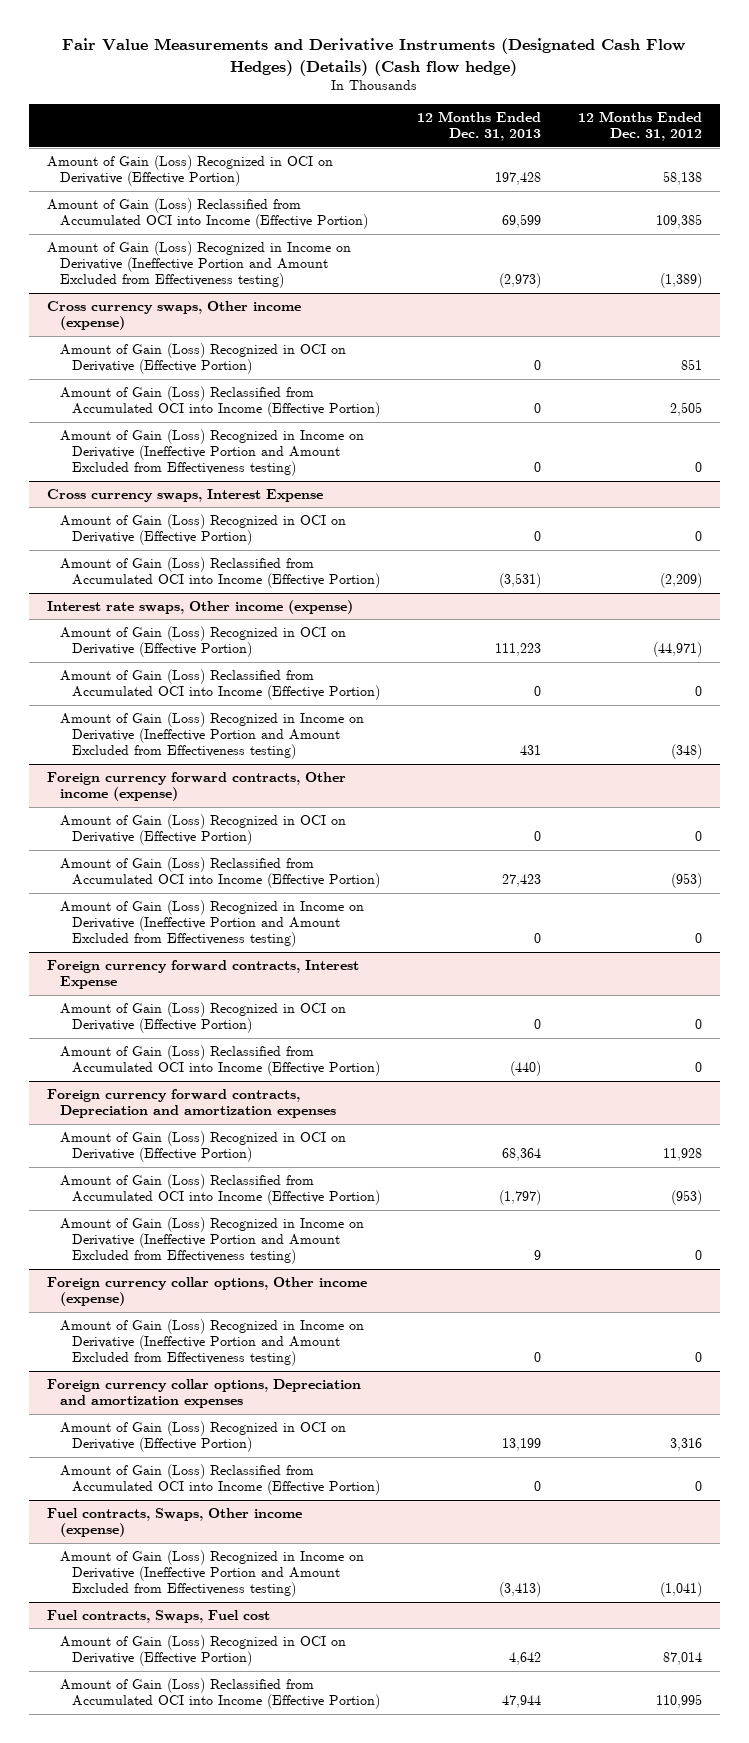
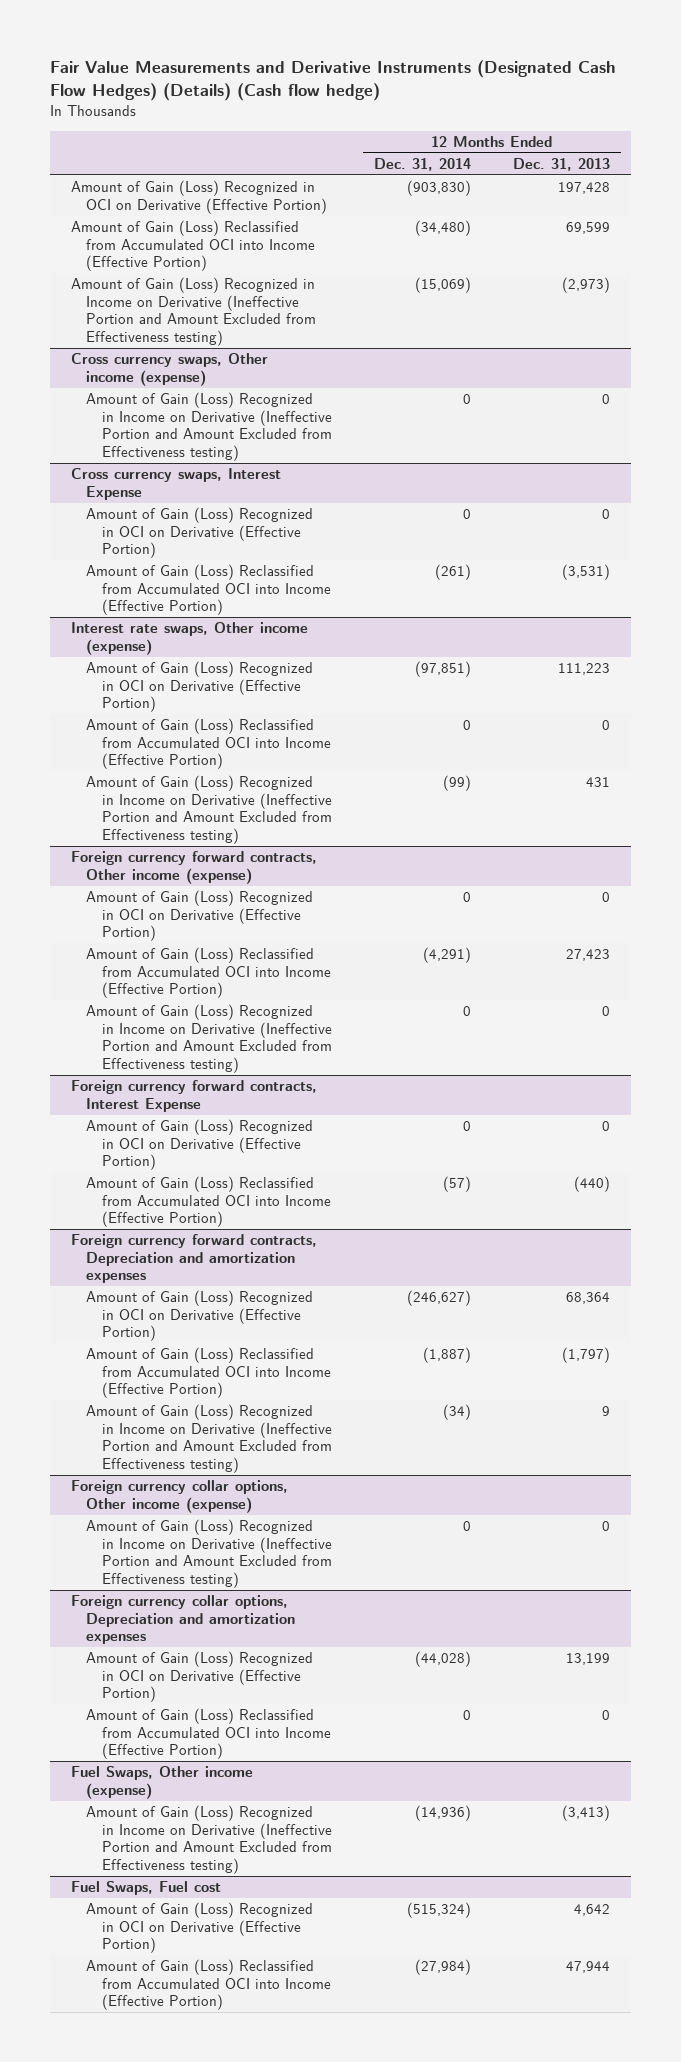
- | 12 Months Ended Dec. 31, 2013 | 12 Months Ended Dec. 31, 2012
+ | 12 Months Ended Dec. 31, 2014 | 12 Months Ended Dec. 31, 2013
@ Cross currency swaps, Other income (expense)
- Amount of Gain (Loss) Recognized in OCI on Derivative (Effective Portion) | 0 | 851
- Amount of Gain (Loss) Reclassified from Accumulated OCI into Income (Effective Portion) | 0 | 2,505
- Fuel contracts, Swaps, Other income (expense)
+ Fuel Swaps, Other income (expense)
- Fuel contracts, Swaps, Fuel cost
+ Fuel Swaps, Fuel cost

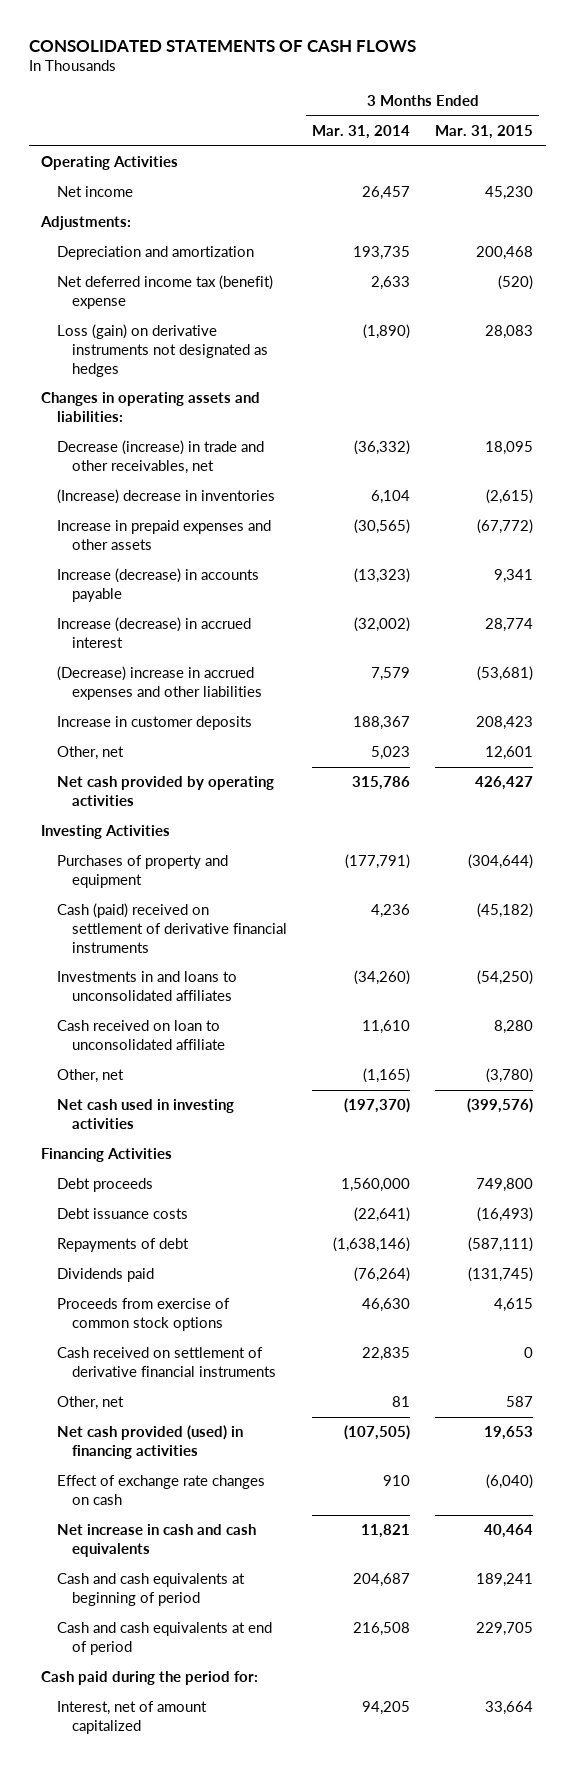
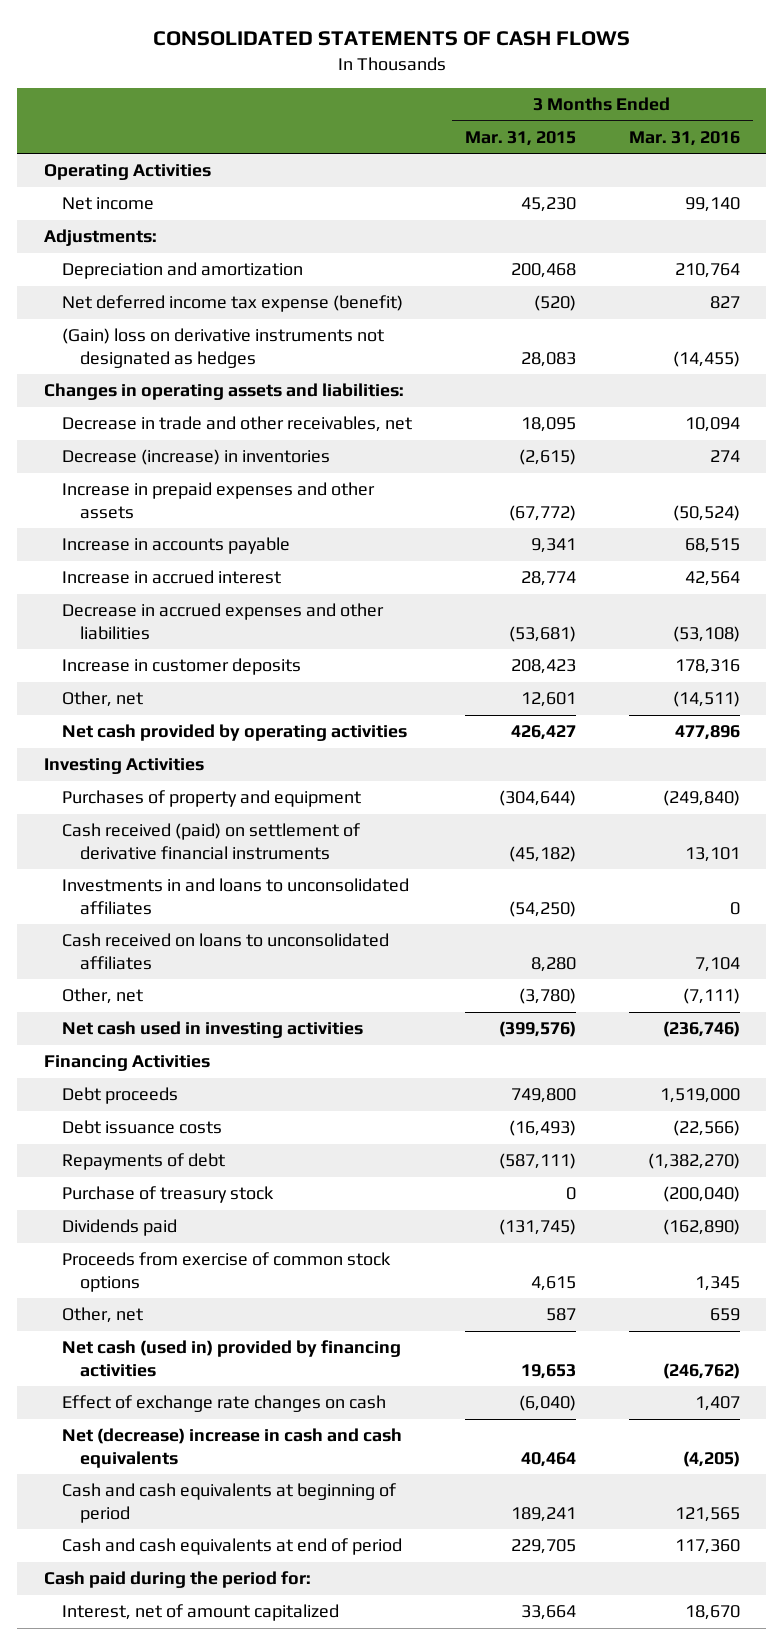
- | 3 Months Ended Mar. 31, 2014 | 3 Months Ended Mar. 31, 2015
+ | 3 Months Ended Mar. 31, 2015 | 3 Months Ended Mar. 31, 2016
- Net deferred income tax (benefit) expense | 2,633 | (520)
- Loss (gain) on derivative instruments not designated as hedges | (1,890) | 28,083
+ Net deferred income tax expense (benefit) | (520) | 827
+ (Gain) loss on derivative instruments not designated as hedges | 28,083 | (14,455)
- Decrease (increase) in trade and other receivables, net | (36,332) | 18,095
- (Increase) decrease in inventories | 6,104 | (2,615)
+ Decrease in trade and other receivables, net | 18,095 | 10,094
+ Decrease (increase) in inventories | (2,615) | 274
- Increase (decrease) in accounts payable | (13,323) | 9,341
- Increase (decrease) in accrued interest | (32,002) | 28,774
- (Decrease) increase in accrued expenses and other liabilities | 7,579 | (53,681)
+ Increase in accounts payable | 9,341 | 68,515
+ Increase in accrued interest | 28,774 | 42,564
+ Decrease in accrued expenses and other liabilities | (53,681) | (53,108)
- Cash (paid) received on settlement of derivative financial instruments | 4,236 | (45,182)
+ Cash received (paid) on settlement of derivative financial instruments | (45,182) | 13,101
- Cash received on loan to unconsolidated affiliate | 11,610 | 8,280
+ Cash received on loans to unconsolidated affiliates | 8,280 | 7,104
+ Purchase of treasury stock | 0 | (200,040)
- Cash received on settlement of derivative financial instruments | 22,835 | 0
- Net cash provided (used) in financing activities | (107,505) | 19,653
+ Net cash (used in) provided by financing activities | 19,653 | (246,762)
- Net increase in cash and cash equivalents | 11,821 | 40,464
+ Net (decrease) increase in cash and cash equivalents | 40,464 | (4,205)

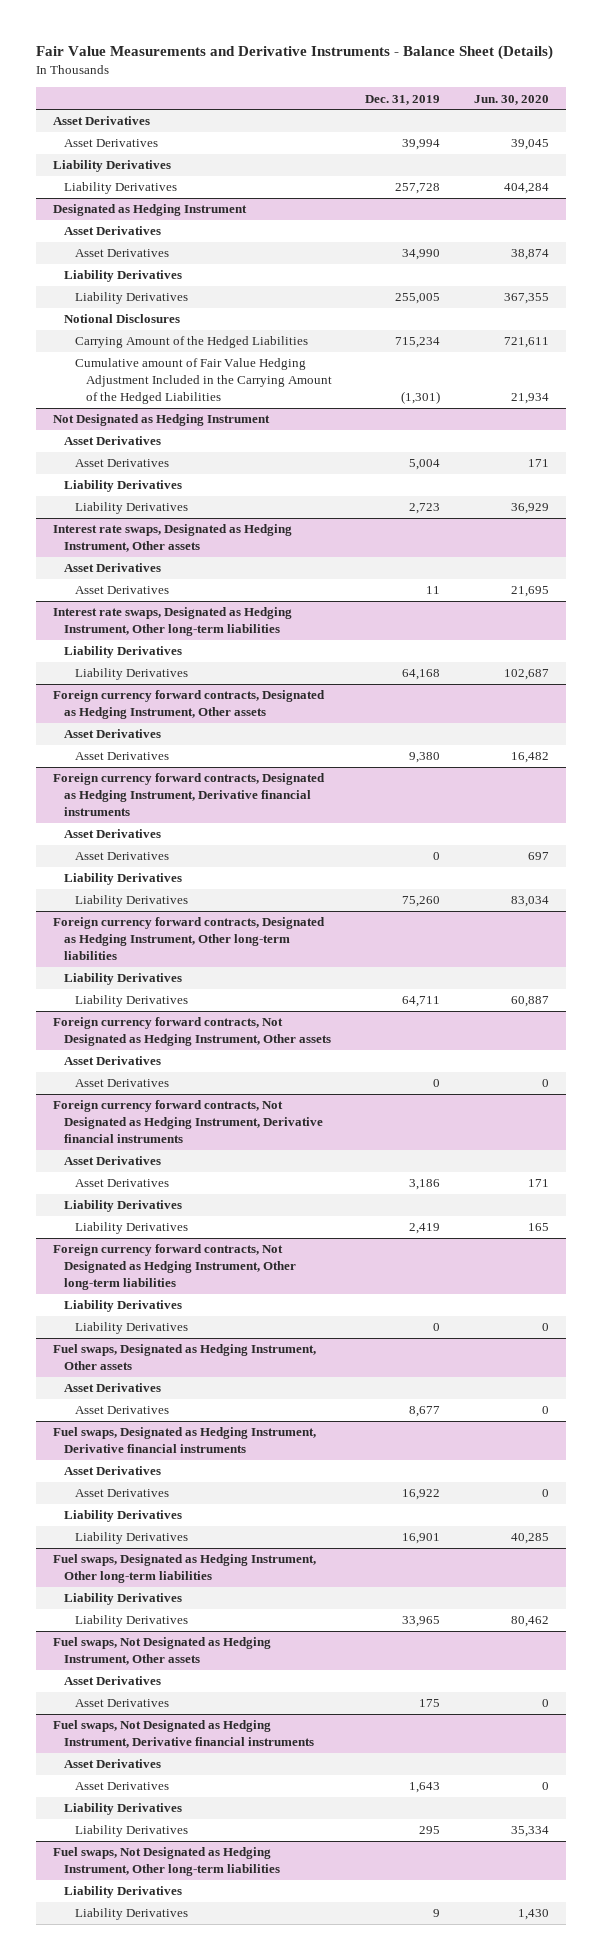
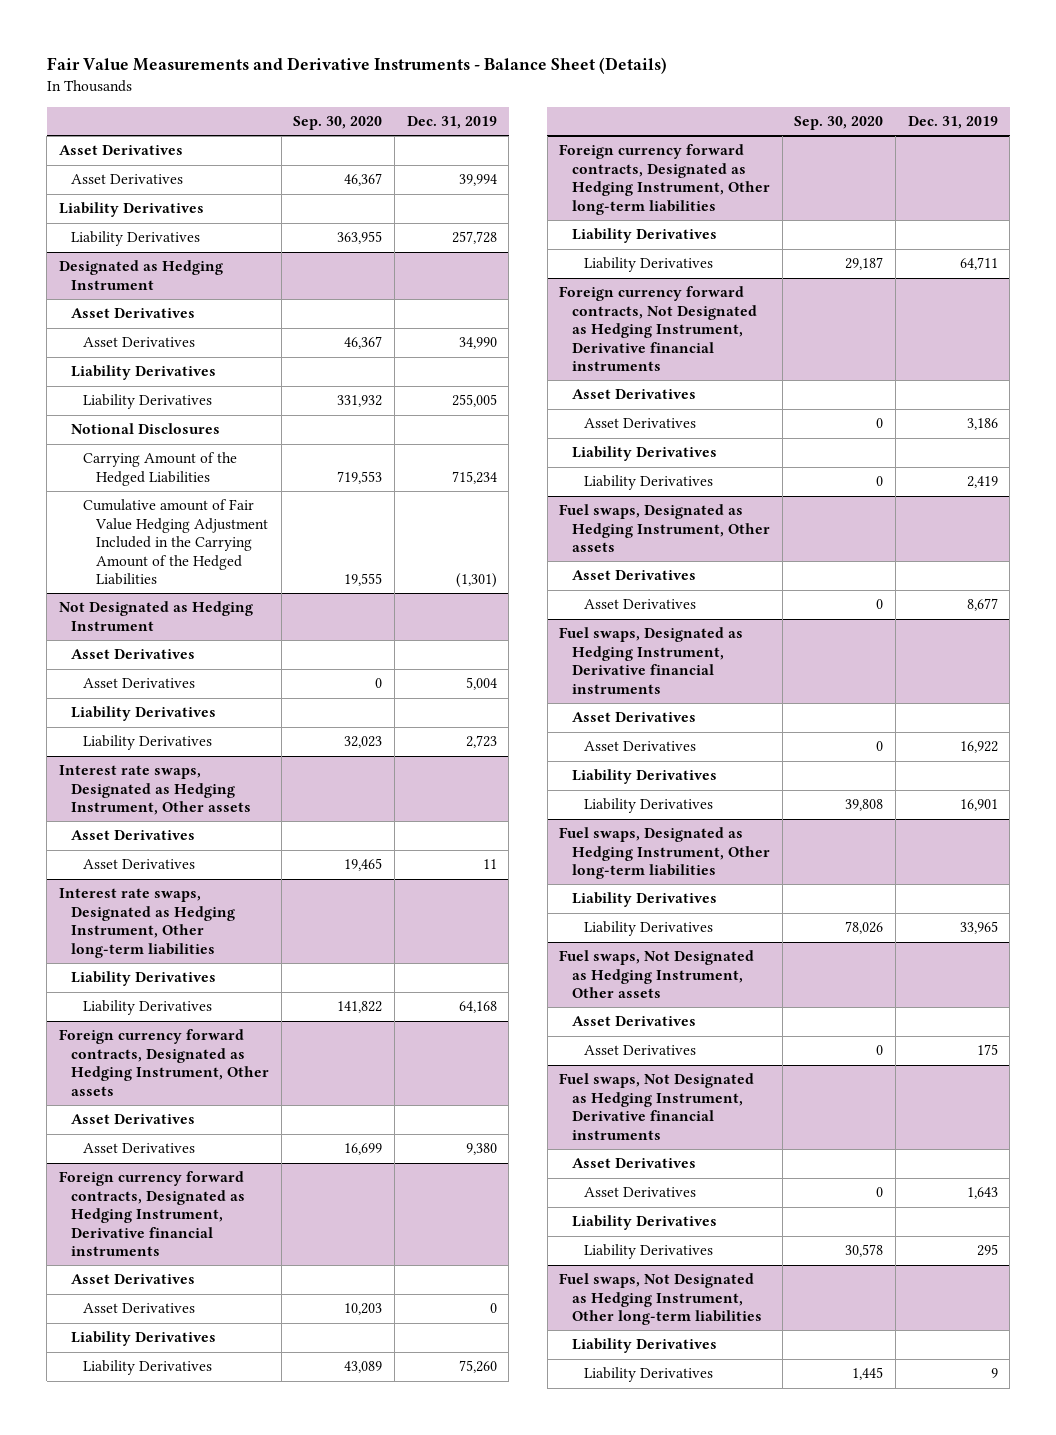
- | Dec. 31, 2019 | Jun. 30, 2020
+ | Sep. 30, 2020 | Dec. 31, 2019
- Foreign currency forward contracts, Not Designated as Hedging Instrument, Other assets
- Asset Derivatives
- Asset Derivatives | 0 | 0
- Foreign currency forward contracts, Not Designated as Hedging Instrument, Other long-term liabilities
- Liability Derivatives
- Liability Derivatives | 0 | 0

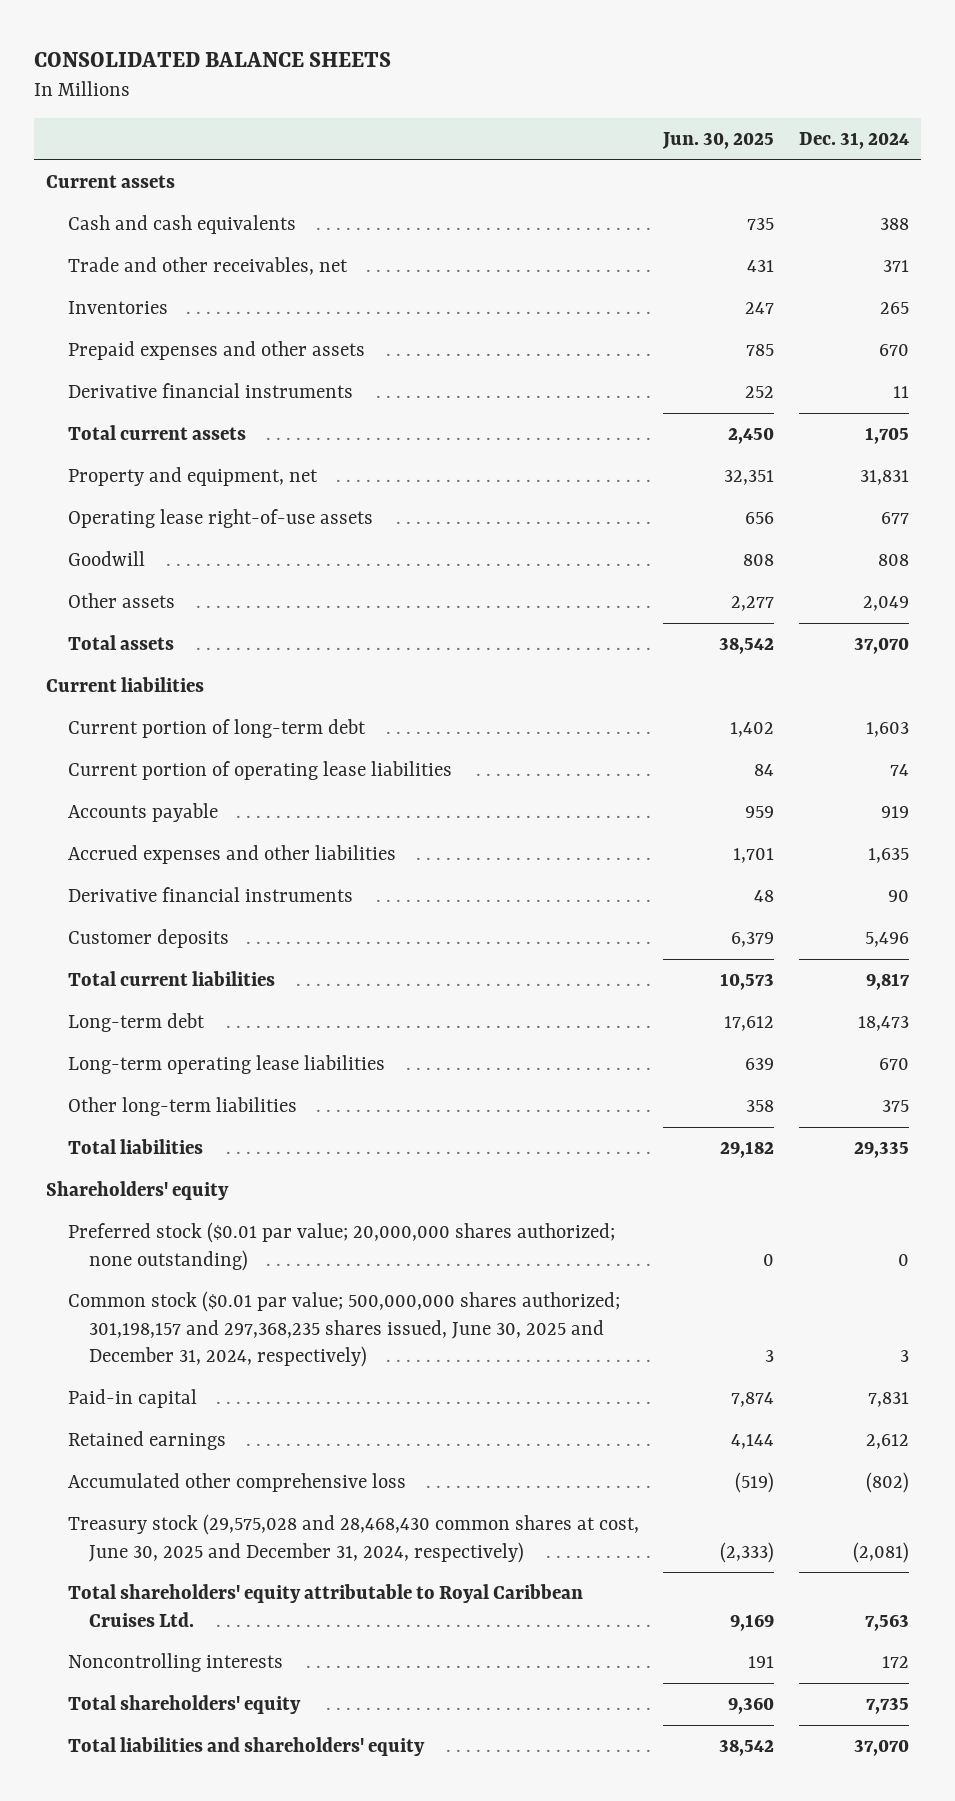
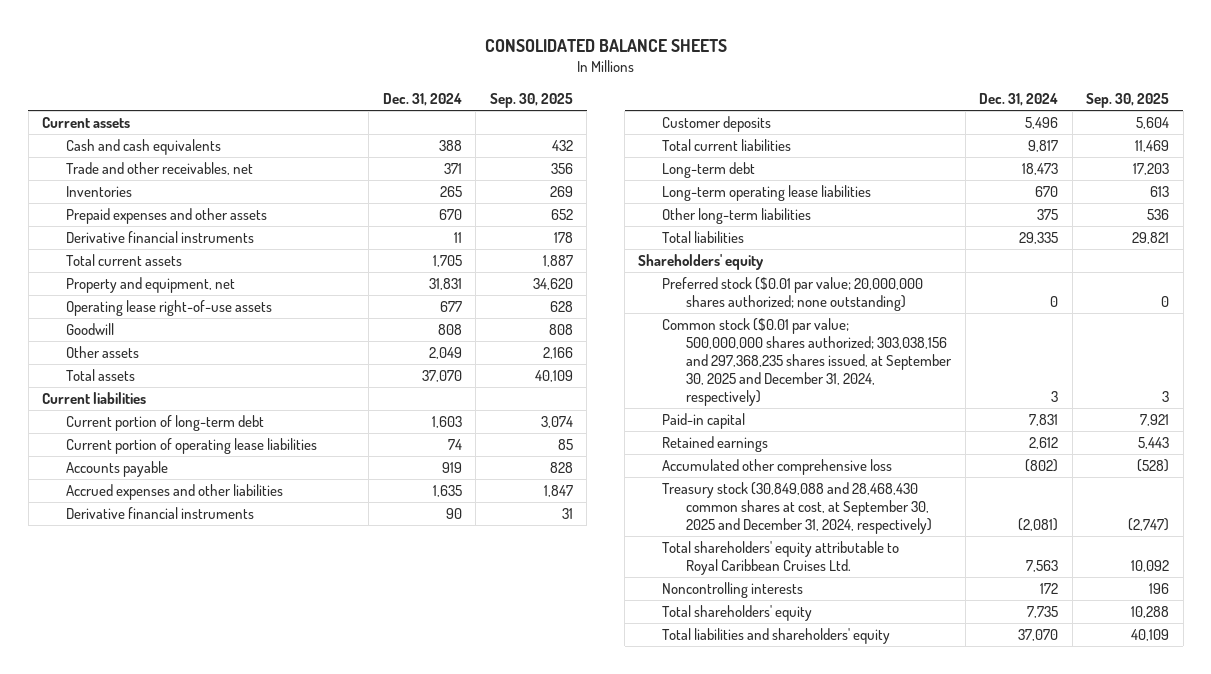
- | Jun. 30, 2025 | Dec. 31, 2024
+ | Dec. 31, 2024 | Sep. 30, 2025
- Common stock ($0.01 par value; 500,000,000 shares authorized; 301,198,157 and 297,368,235 shares issued, June 30, 2025 and December 31, 2024, respectively) | 3 | 3
+ Common stock ($0.01 par value; 500,000,000 shares authorized; 303,038,156 and 297,368,235 shares issued, at September 30, 2025 and December 31, 2024, respectively) | 3 | 3
- Treasury stock (29,575,028 and 28,468,430 common shares at cost, June 30, 2025 and December 31, 2024, respectively) | (2,333) | (2,081)
+ Treasury stock (30,849,088 and 28,468,430 common shares at cost, at September 30, 2025 and December 31, 2024, respectively) | (2,081) | (2,747)

